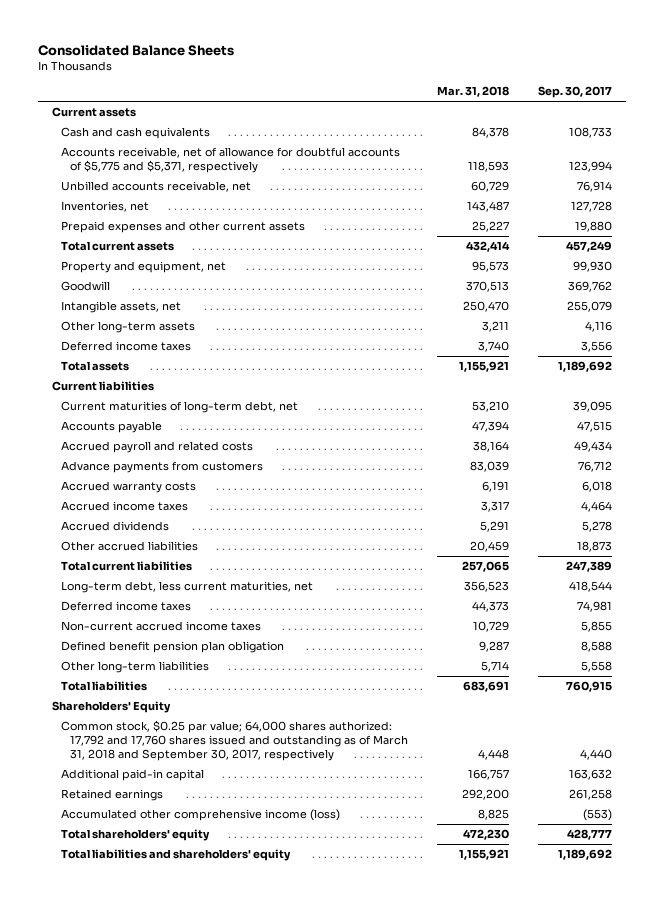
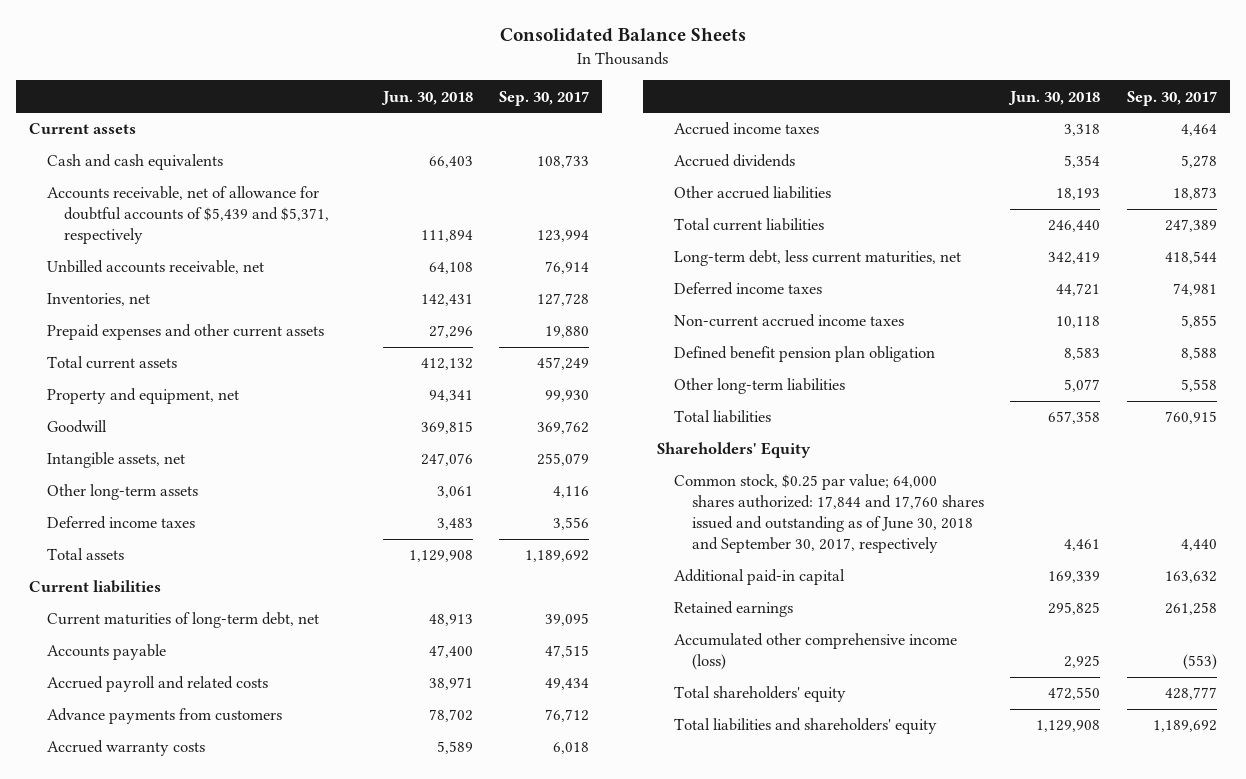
- | Mar. 31, 2018 | Sep. 30, 2017
+ | Jun. 30, 2018 | Sep. 30, 2017
- Accounts receivable, net of allowance for doubtful accounts of $5,775 and $5,371, respectively | 118,593 | 123,994
+ Accounts receivable, net of allowance for doubtful accounts of $5,439 and $5,371, respectively | 111,894 | 123,994
- Common stock, $0.25 par value; 64,000 shares authorized: 17,792 and 17,760 shares issued and outstanding as of March 31, 2018 and September 30, 2017, respectively | 4,448 | 4,440
+ Common stock, $0.25 par value; 64,000 shares authorized: 17,844 and 17,760 shares issued and outstanding as of June 30, 2018 and September 30, 2017, respectively | 4,461 | 4,440

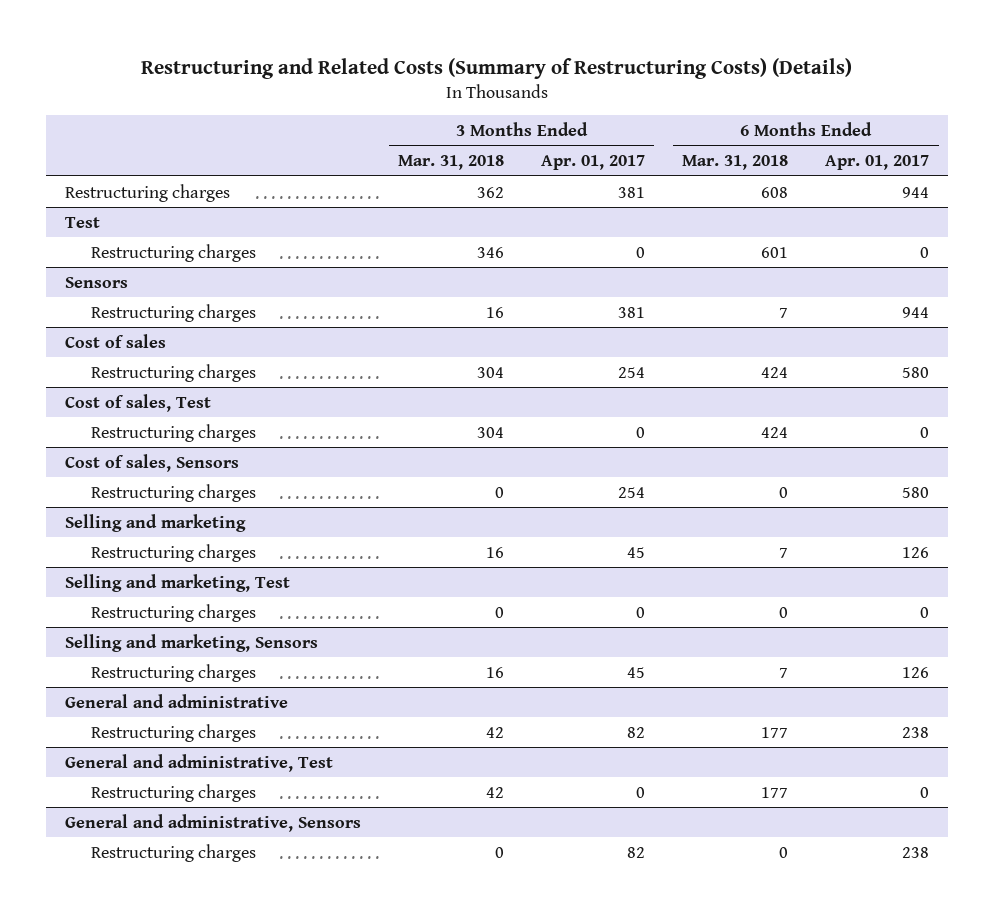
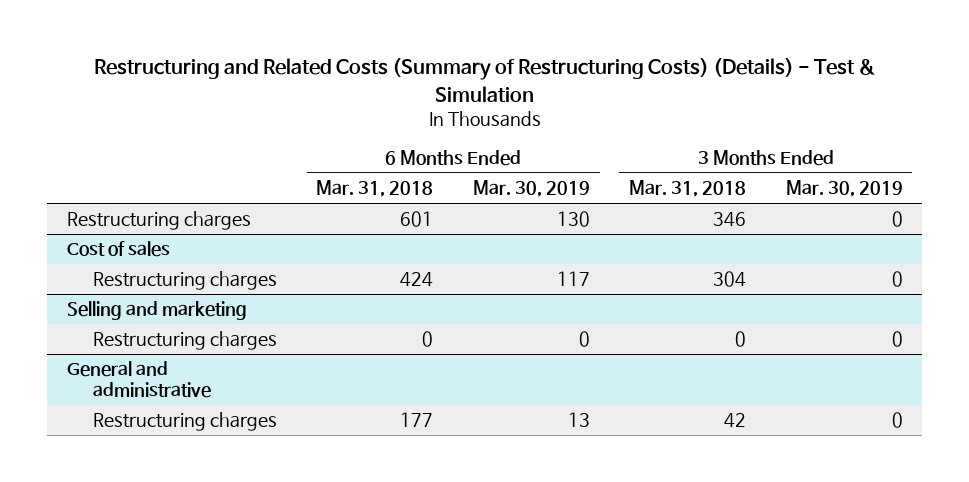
- Restructuring and Related Costs (Summary of Restructuring Costs) (Details)
+ Restructuring and Related Costs (Summary of Restructuring Costs) (Details) - Test & Simulation
- | 3 Months Ended Mar. 31, 2018 | 3 Months Ended Apr. 01, 2017 | 6 Months Ended Mar. 31, 2018 | 6 Months Ended Apr. 01, 2017
+ | 6 Months Ended Mar. 31, 2018 | 6 Months Ended Mar. 30, 2019 | 3 Months Ended Mar. 31, 2018 | 3 Months Ended Mar. 30, 2019
- Restructuring charges | 362 | 381 | 608 | 944
- Test
- Sensors
- Restructuring charges | 16 | 381 | 7 | 944
- Cost of sales, Test
- Restructuring charges | 304 | 0 | 424 | 0
- Cost of sales, Sensors
- Restructuring charges | 0 | 254 | 0 | 580
@ Selling and marketing
- Restructuring charges | 16 | 45 | 7 | 126
- Selling and marketing, Test
- Selling and marketing, Sensors
- Restructuring charges | 16 | 45 | 7 | 126
- General and administrative, Test
- Restructuring charges | 42 | 0 | 177 | 0
- General and administrative, Sensors
- Restructuring charges | 0 | 82 | 0 | 238

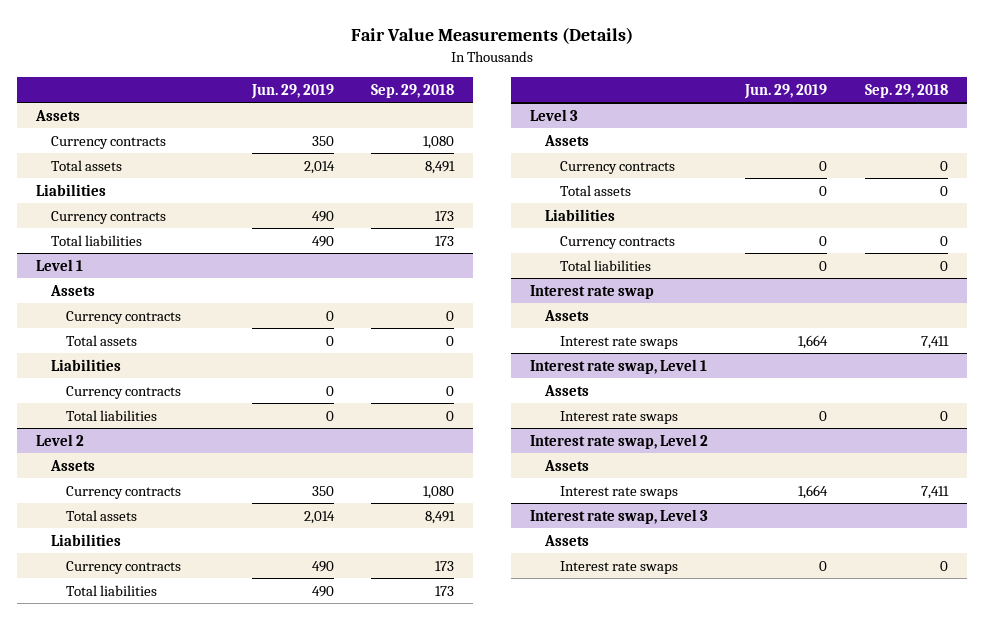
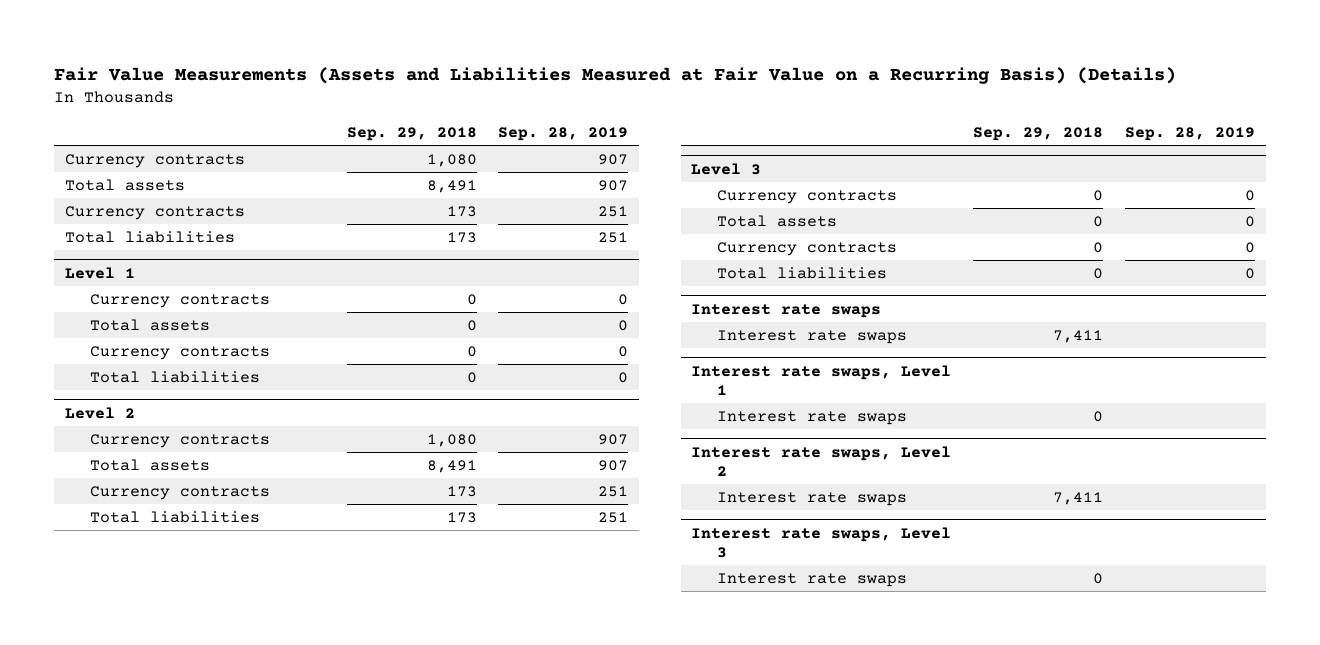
- Fair Value Measurements (Details)
+ Fair Value Measurements (Assets and Liabilities Measured at Fair Value on a Recurring Basis) (Details)
- | Jun. 29, 2019 | Sep. 29, 2018
+ | Sep. 29, 2018 | Sep. 28, 2019
- Assets
- Liabilities
@ Level 1
- Assets
- Liabilities
@ Level 2
- Assets
- Liabilities
@ Level 3
- Assets
- Liabilities
- Interest rate swap
- Assets
+ Interest rate swaps
- Interest rate swap, Level 1
- Assets
+ Interest rate swaps, Level 1
- Interest rate swap, Level 2
- Assets
+ Interest rate swaps, Level 2
- Interest rate swap, Level 3
- Assets
+ Interest rate swaps, Level 3

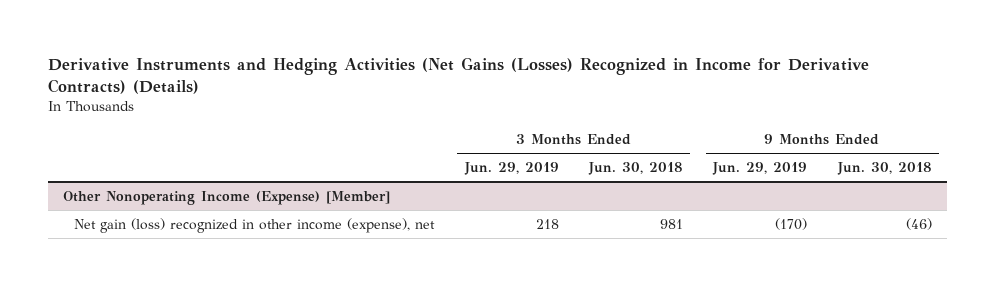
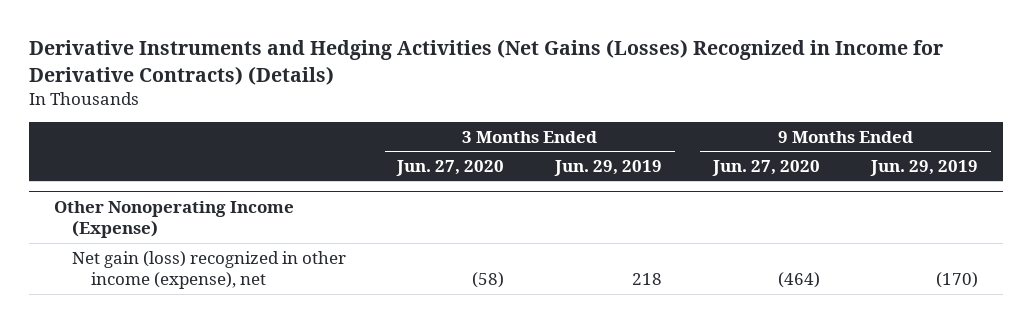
- | 3 Months Ended Jun. 29, 2019 | 3 Months Ended Jun. 30, 2018 | 9 Months Ended Jun. 29, 2019 | 9 Months Ended Jun. 30, 2018
+ | 3 Months Ended Jun. 27, 2020 | 3 Months Ended Jun. 29, 2019 | 9 Months Ended Jun. 27, 2020 | 9 Months Ended Jun. 29, 2019
- Other Nonoperating Income (Expense) [Member]
+ Other Nonoperating Income (Expense)

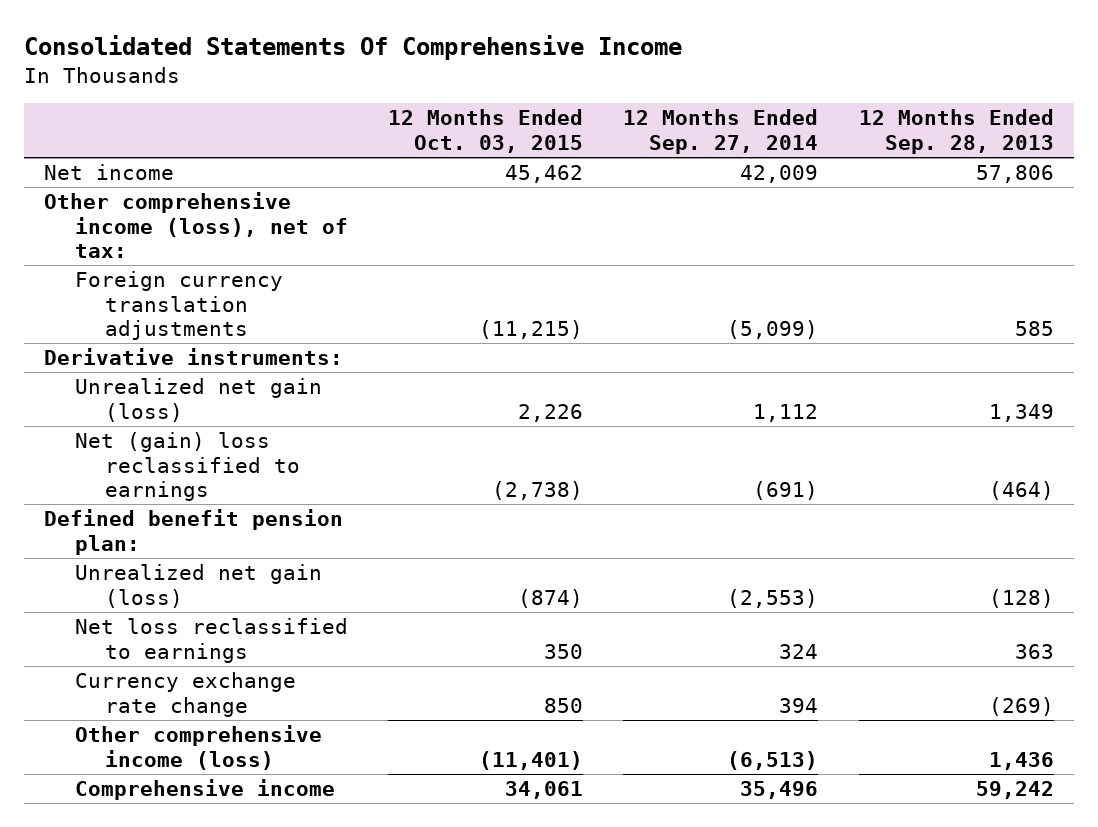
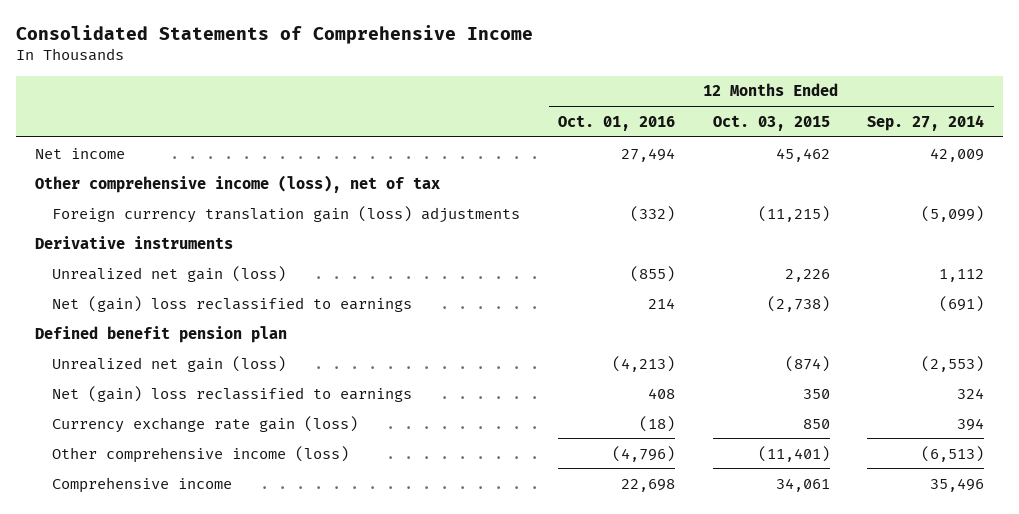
- Consolidated Statements Of Comprehensive Income
+ Consolidated Statements of Comprehensive Income
- | 12 Months Ended Oct. 03, 2015 | 12 Months Ended Sep. 27, 2014 | 12 Months Ended Sep. 28, 2013
+ | 12 Months Ended Oct. 01, 2016 | 12 Months Ended Oct. 03, 2015 | 12 Months Ended Sep. 27, 2014
- Other comprehensive income (loss), net of tax:
- Foreign currency translation adjustments | (11,215) | (5,099) | 585
- Derivative instruments:
+ Other comprehensive income (loss), net of tax
+ Foreign currency translation gain (loss) adjustments | (332) | (11,215) | (5,099)
+ Derivative instruments
- Defined benefit pension plan:
+ Defined benefit pension plan
- Net loss reclassified to earnings | 350 | 324 | 363
- Currency exchange rate change | 850 | 394 | (269)
+ Net (gain) loss reclassified to earnings | 408 | 350 | 324
+ Currency exchange rate gain (loss) | (18) | 850 | 394

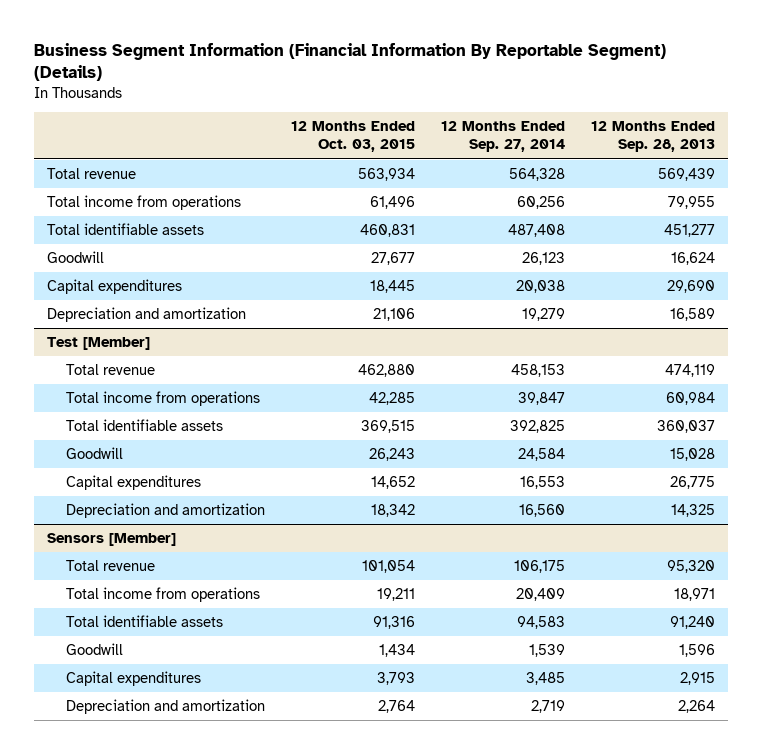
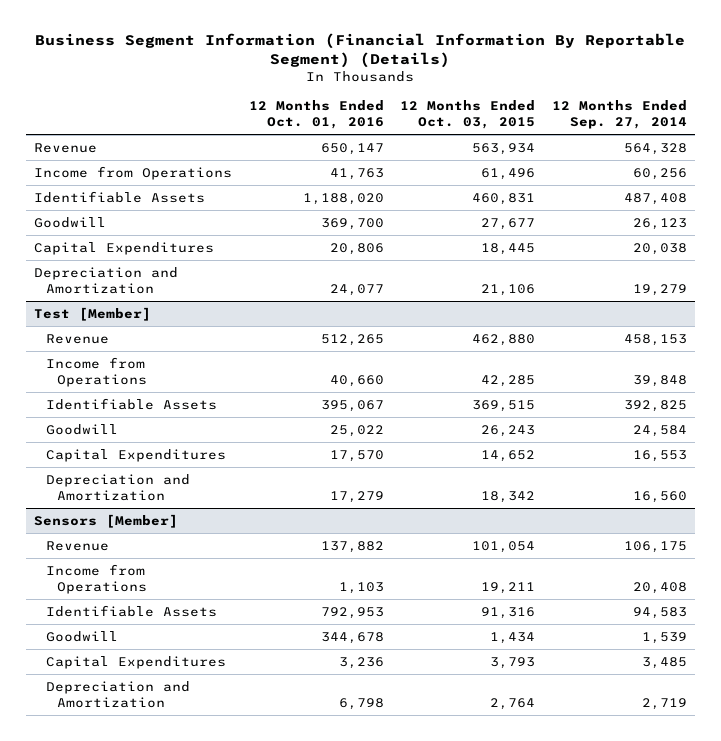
- | 12 Months Ended Oct. 03, 2015 | 12 Months Ended Sep. 27, 2014 | 12 Months Ended Sep. 28, 2013
+ | 12 Months Ended Oct. 01, 2016 | 12 Months Ended Oct. 03, 2015 | 12 Months Ended Sep. 27, 2014
- Total revenue | 563,934 | 564,328 | 569,439
- Total income from operations | 61,496 | 60,256 | 79,955
- Total identifiable assets | 460,831 | 487,408 | 451,277
+ Revenue | 650,147 | 563,934 | 564,328
+ Income from Operations | 41,763 | 61,496 | 60,256
+ Identifiable Assets | 1,188,020 | 460,831 | 487,408
- Capital expenditures | 18,445 | 20,038 | 29,690
- Depreciation and amortization | 21,106 | 19,279 | 16,589
+ Capital Expenditures | 20,806 | 18,445 | 20,038
+ Depreciation and Amortization | 24,077 | 21,106 | 19,279
@ Test [Member]
- Total revenue | 462,880 | 458,153 | 474,119
- Total income from operations | 42,285 | 39,847 | 60,984
- Total identifiable assets | 369,515 | 392,825 | 360,037
+ Revenue | 512,265 | 462,880 | 458,153
+ Income from Operations | 40,660 | 42,285 | 39,848
+ Identifiable Assets | 395,067 | 369,515 | 392,825
- Capital expenditures | 14,652 | 16,553 | 26,775
- Depreciation and amortization | 18,342 | 16,560 | 14,325
+ Capital Expenditures | 17,570 | 14,652 | 16,553
+ Depreciation and Amortization | 17,279 | 18,342 | 16,560
@ Sensors [Member]
- Total revenue | 101,054 | 106,175 | 95,320
- Total income from operations | 19,211 | 20,409 | 18,971
- Total identifiable assets | 91,316 | 94,583 | 91,240
+ Revenue | 137,882 | 101,054 | 106,175
+ Income from Operations | 1,103 | 19,211 | 20,408
+ Identifiable Assets | 792,953 | 91,316 | 94,583
- Capital expenditures | 3,793 | 3,485 | 2,915
- Depreciation and amortization | 2,764 | 2,719 | 2,264
+ Capital Expenditures | 3,236 | 3,793 | 3,485
+ Depreciation and Amortization | 6,798 | 2,764 | 2,719

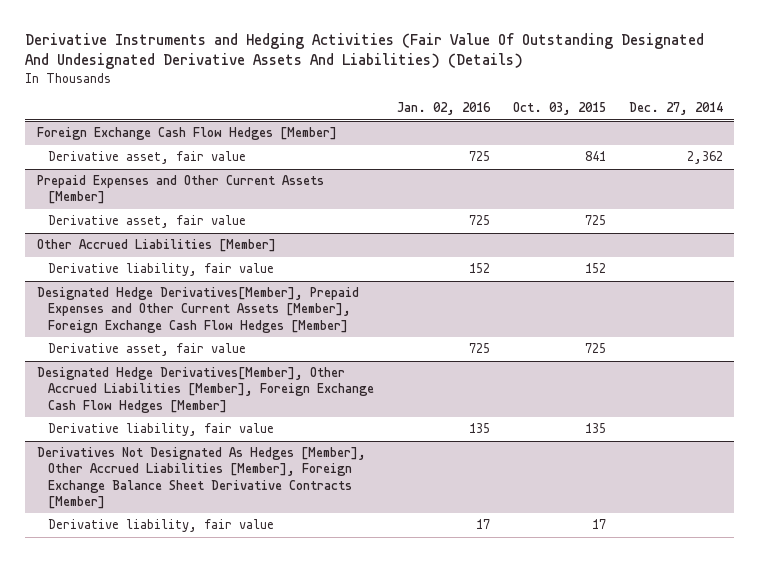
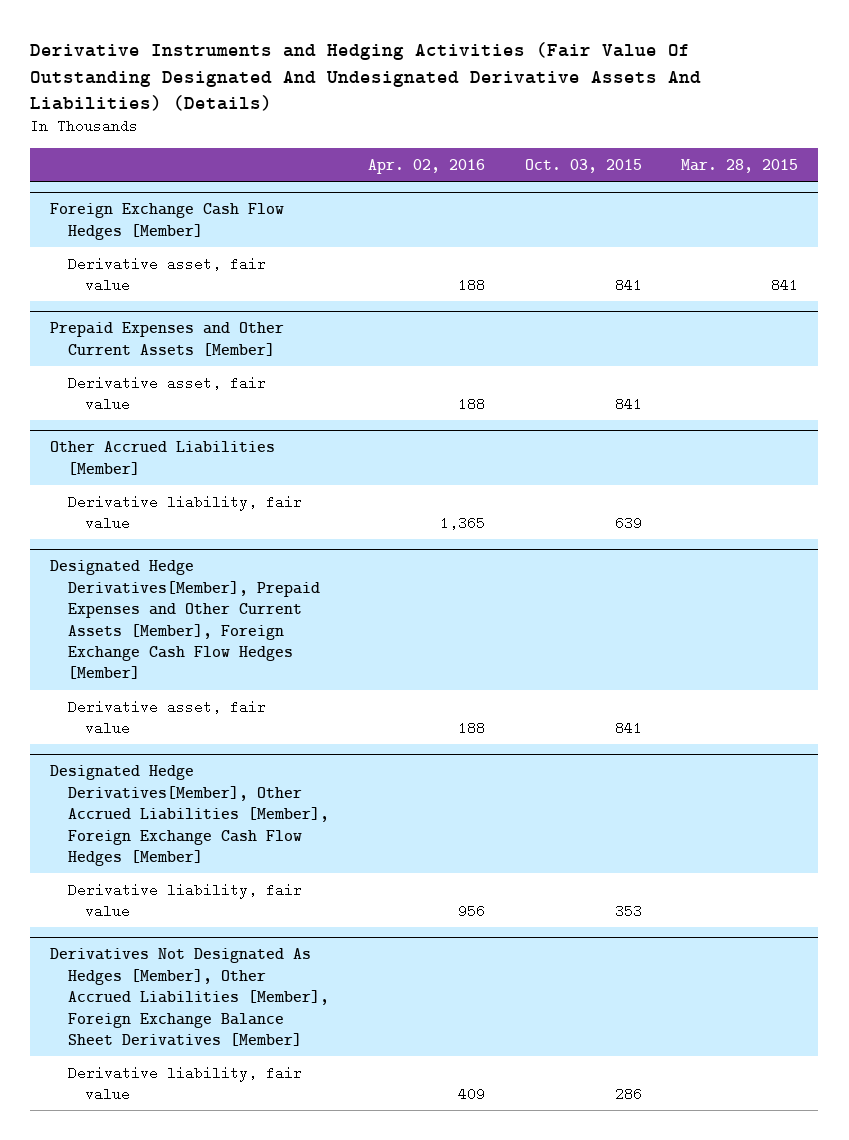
- | Jan. 02, 2016 | Oct. 03, 2015 | Dec. 27, 2014
+ | Apr. 02, 2016 | Oct. 03, 2015 | Mar. 28, 2015
@ Prepaid Expenses and Other Current Assets [Member]
- Derivative asset, fair value | 725 | 725 |
+ Derivative asset, fair value | 188 | 841 |
@ Other Accrued Liabilities [Member]
- Derivative liability, fair value | 152 | 152 |
+ Derivative liability, fair value | 1,365 | 639 |
@ Designated Hedge Derivatives[Member], Prepaid Expenses and Other Current Assets [Member], Foreign Exchange Cash Flow Hedges [Member]
- Derivative asset, fair value | 725 | 725 |
+ Derivative asset, fair value | 188 | 841 |
@ Designated Hedge Derivatives[Member], Other Accrued Liabilities [Member], Foreign Exchange Cash Flow Hedges [Member]
- Derivative liability, fair value | 135 | 135 |
- Derivatives Not Designated As Hedges [Member], Other Accrued Liabilities [Member], Foreign Exchange Balance Sheet Derivative Contracts [Member]
- Derivative liability, fair value | 17 | 17 |
@ Designated Hedge Derivatives[Member], Other Accrued Liabilities [Member], Foreign Exchange Cash Flow Hedges [Member]
+ Derivative liability, fair value | 956 | 353 |
+ Derivatives Not Designated As Hedges [Member], Other Accrued Liabilities [Member], Foreign Exchange Balance Sheet Derivatives [Member]
+ Derivative liability, fair value | 409 | 286 |

